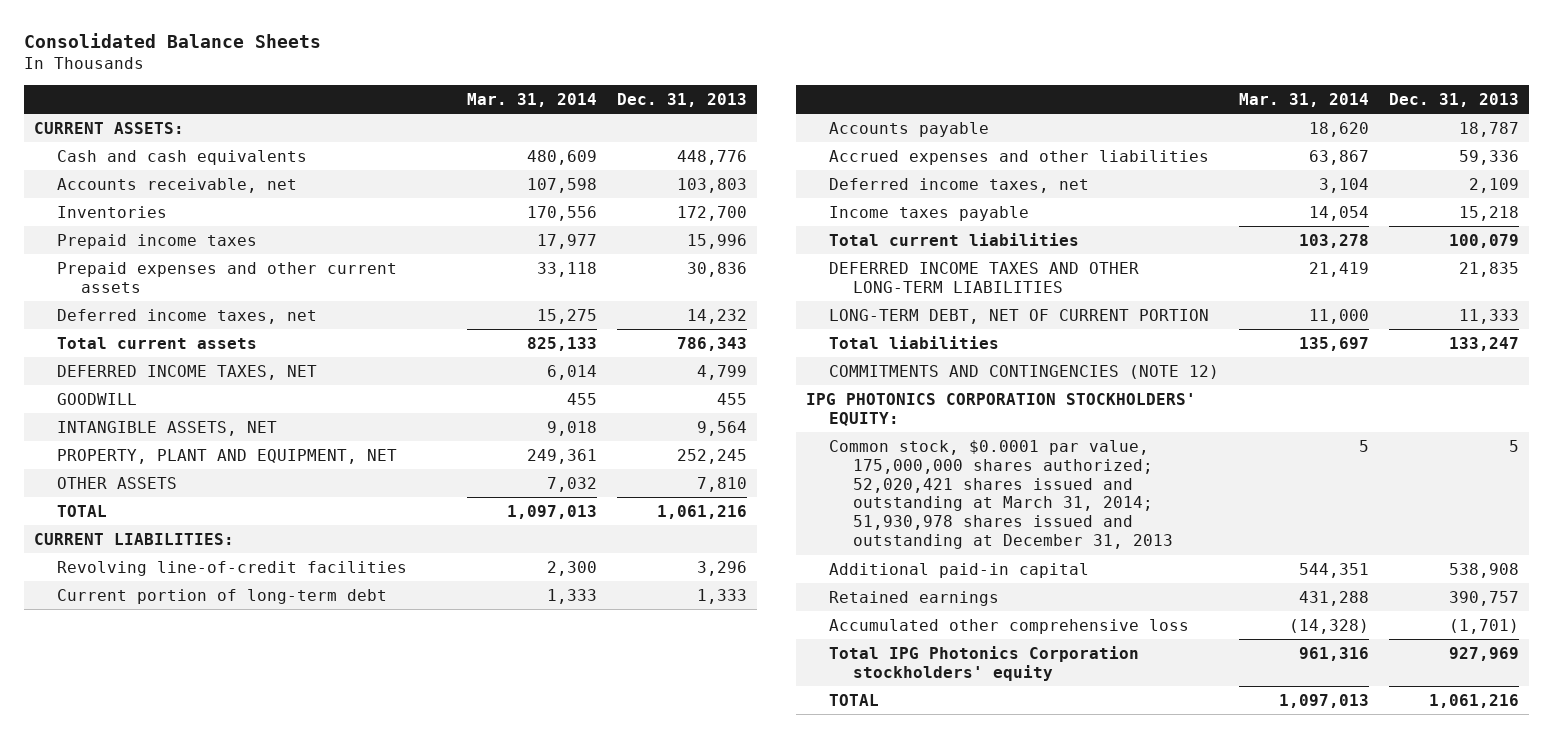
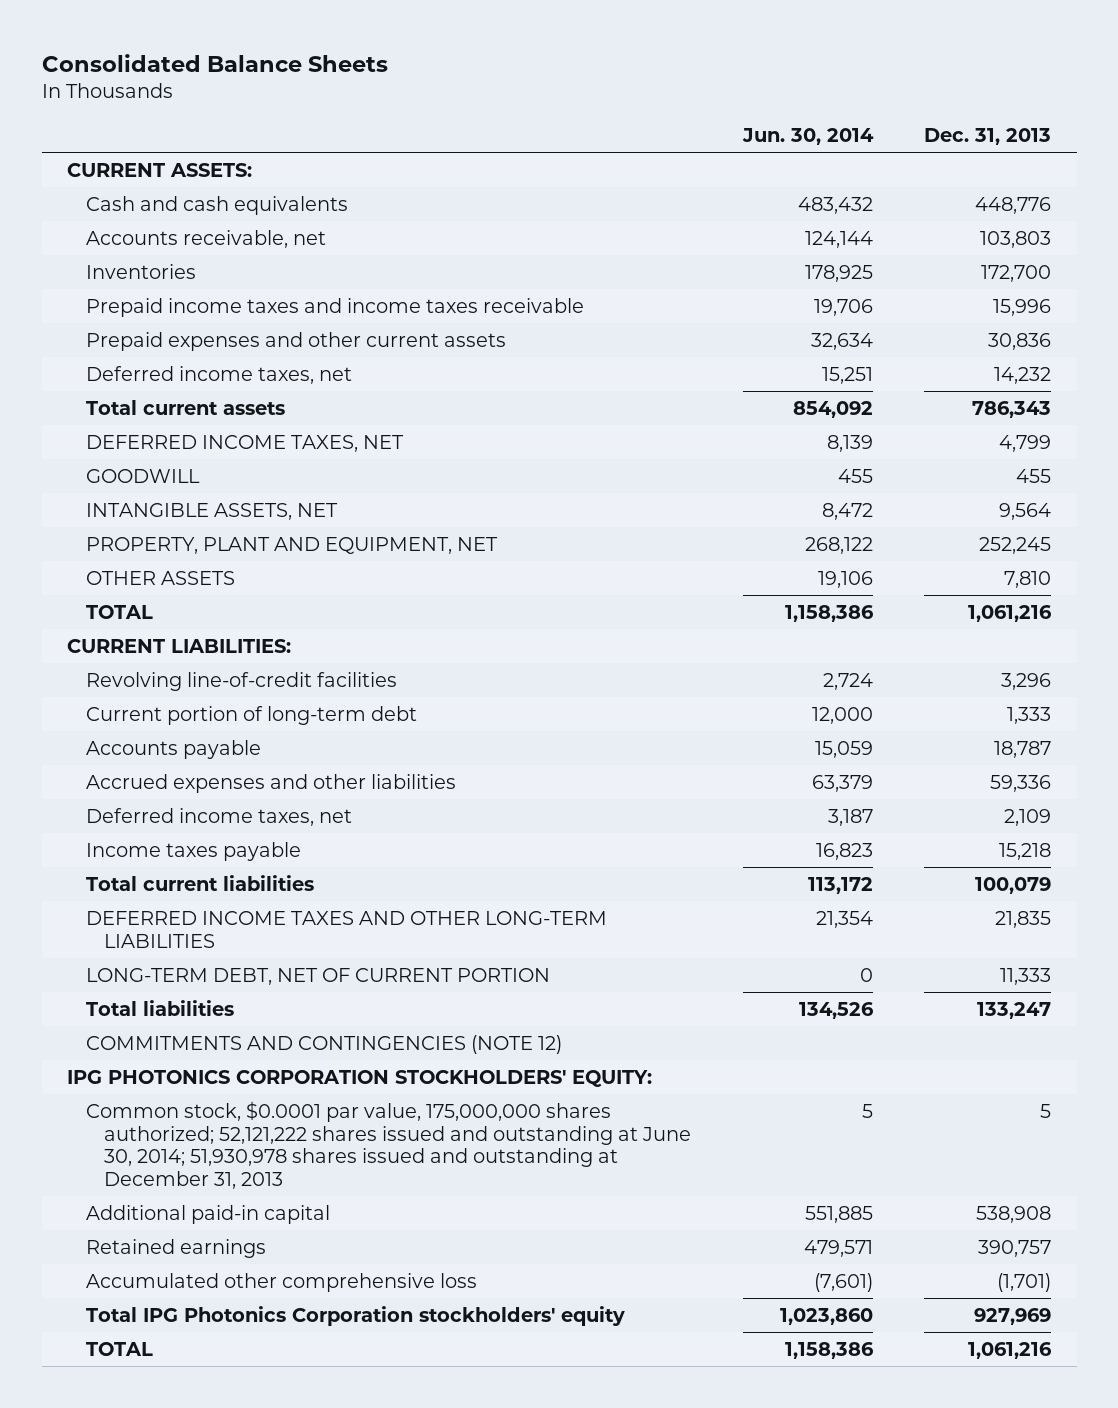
- | Mar. 31, 2014 | Dec. 31, 2013
+ | Jun. 30, 2014 | Dec. 31, 2013
- Prepaid income taxes | 17,977 | 15,996
+ Prepaid income taxes and income taxes receivable | 19,706 | 15,996
- Common stock, $0.0001 par value, 175,000,000 shares authorized; 52,020,421 shares issued and outstanding at March 31, 2014; 51,930,978 shares issued and outstanding at December 31, 2013 | 5 | 5
+ Common stock, $0.0001 par value, 175,000,000 shares authorized; 52,121,222 shares issued and outstanding at June 30, 2014; 51,930,978 shares issued and outstanding at December 31, 2013 | 5 | 5

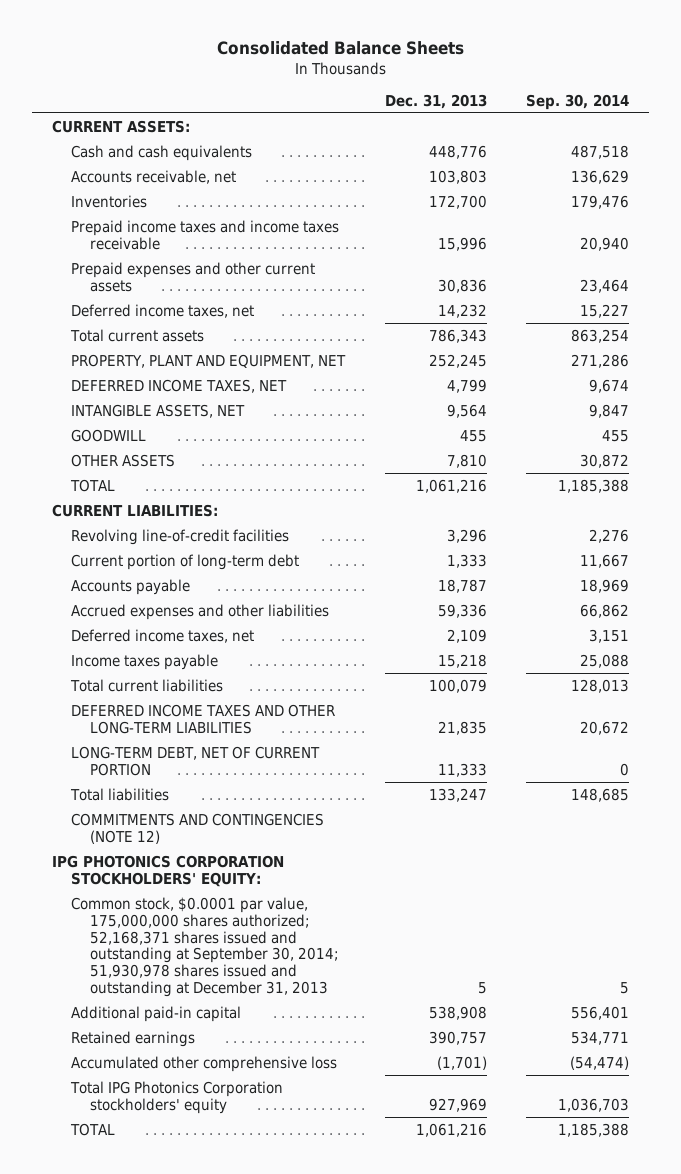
- | Jun. 30, 2014 | Dec. 31, 2013
+ | Dec. 31, 2013 | Sep. 30, 2014
moved up: PROPERTY, PLANT AND EQUIPMENT, NET | 252,245 | 271,286
moved down: GOODWILL | 455 | 455
- Common stock, $0.0001 par value, 175,000,000 shares authorized; 52,121,222 shares issued and outstanding at June 30, 2014; 51,930,978 shares issued and outstanding at December 31, 2013 | 5 | 5
+ Common stock, $0.0001 par value, 175,000,000 shares authorized; 52,168,371 shares issued and outstanding at September 30, 2014; 51,930,978 shares issued and outstanding at December 31, 2013 | 5 | 5

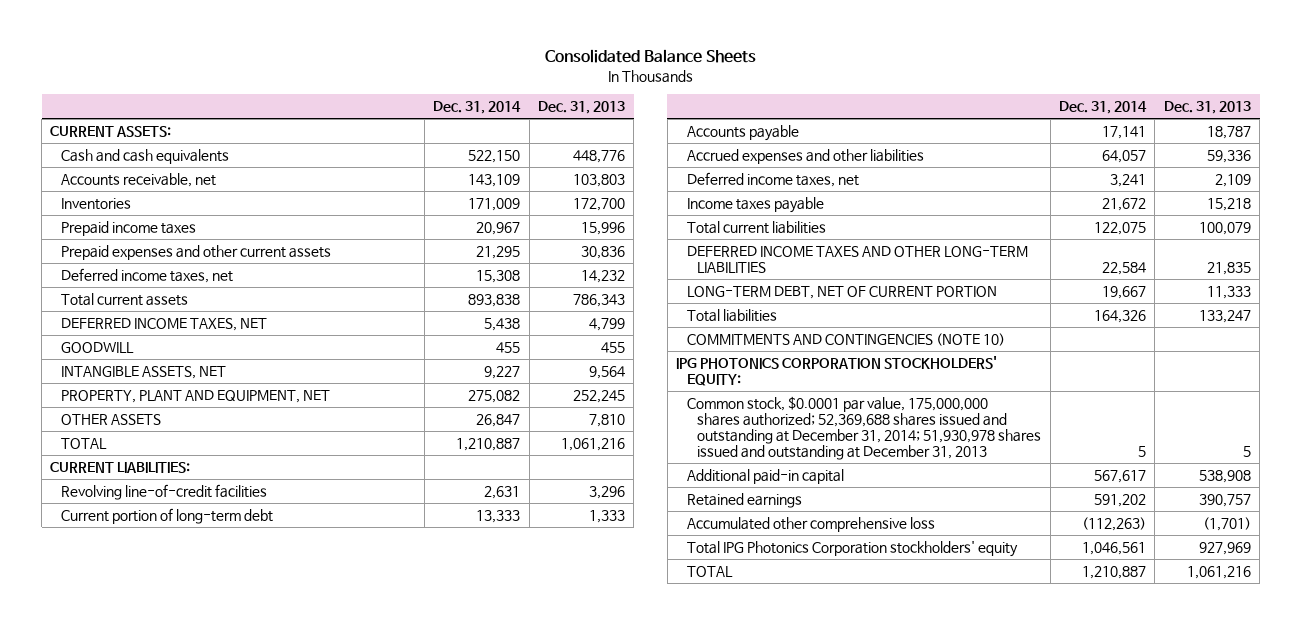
- | Dec. 31, 2013 | Sep. 30, 2014
+ | Dec. 31, 2014 | Dec. 31, 2013
- Prepaid income taxes and income taxes receivable | 15,996 | 20,940
+ Prepaid income taxes | 20,967 | 15,996
moved down: INTANGIBLE ASSETS, NET | 9,227 | 9,564
moved down: PROPERTY, PLANT AND EQUIPMENT, NET | 275,082 | 252,245
- COMMITMENTS AND CONTINGENCIES (NOTE 12)
+ COMMITMENTS AND CONTINGENCIES (NOTE 10)
- Common stock, $0.0001 par value, 175,000,000 shares authorized; 52,168,371 shares issued and outstanding at September 30, 2014; 51,930,978 shares issued and outstanding at December 31, 2013 | 5 | 5
+ Common stock, $0.0001 par value, 175,000,000 shares authorized; 52,369,688 shares issued and outstanding at December 31, 2014; 51,930,978 shares issued and outstanding at December 31, 2013 | 5 | 5

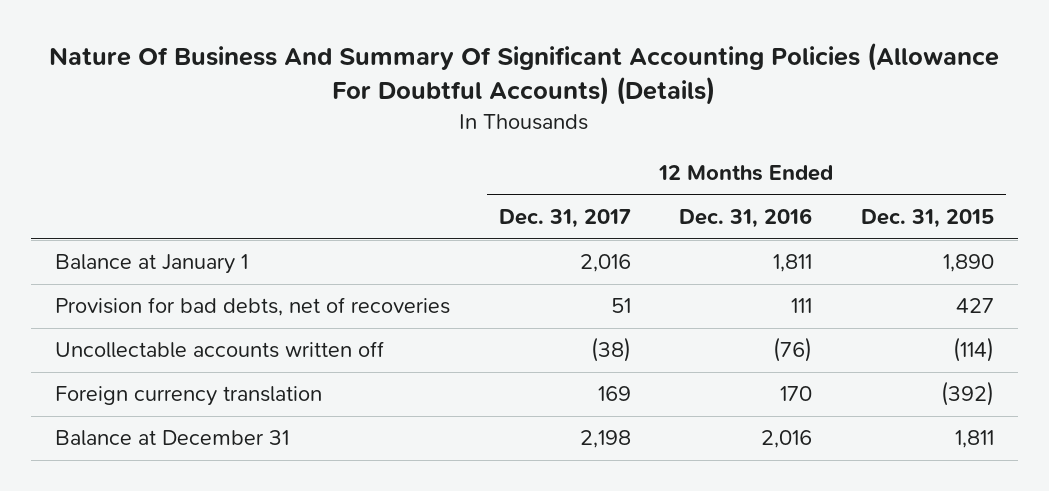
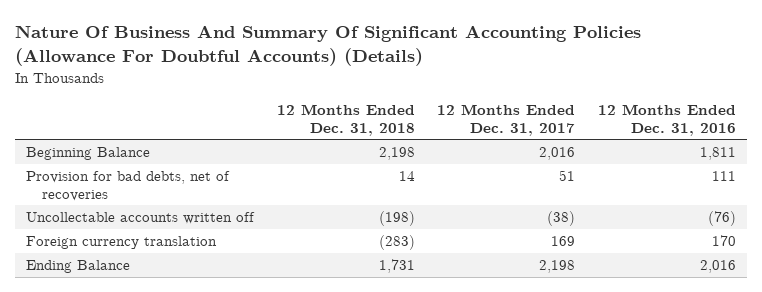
- | 12 Months Ended Dec. 31, 2017 | 12 Months Ended Dec. 31, 2016 | 12 Months Ended Dec. 31, 2015
+ | 12 Months Ended Dec. 31, 2018 | 12 Months Ended Dec. 31, 2017 | 12 Months Ended Dec. 31, 2016
- Balance at January 1 | 2,016 | 1,811 | 1,890
+ Beginning Balance | 2,198 | 2,016 | 1,811
- Balance at December 31 | 2,198 | 2,016 | 1,811
+ Ending Balance | 1,731 | 2,198 | 2,016

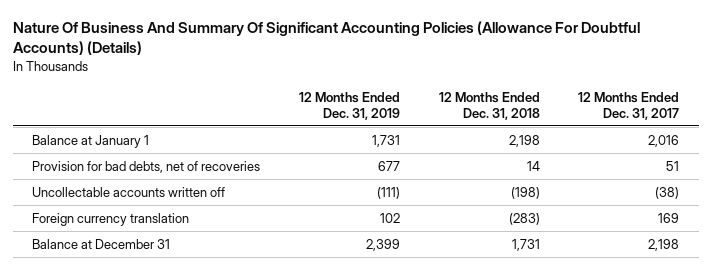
- | 12 Months Ended Dec. 31, 2018 | 12 Months Ended Dec. 31, 2017 | 12 Months Ended Dec. 31, 2016
+ | 12 Months Ended Dec. 31, 2019 | 12 Months Ended Dec. 31, 2018 | 12 Months Ended Dec. 31, 2017
- Beginning Balance | 2,198 | 2,016 | 1,811
+ Balance at January 1 | 1,731 | 2,198 | 2,016
- Ending Balance | 1,731 | 2,198 | 2,016
+ Balance at December 31 | 2,399 | 1,731 | 2,198

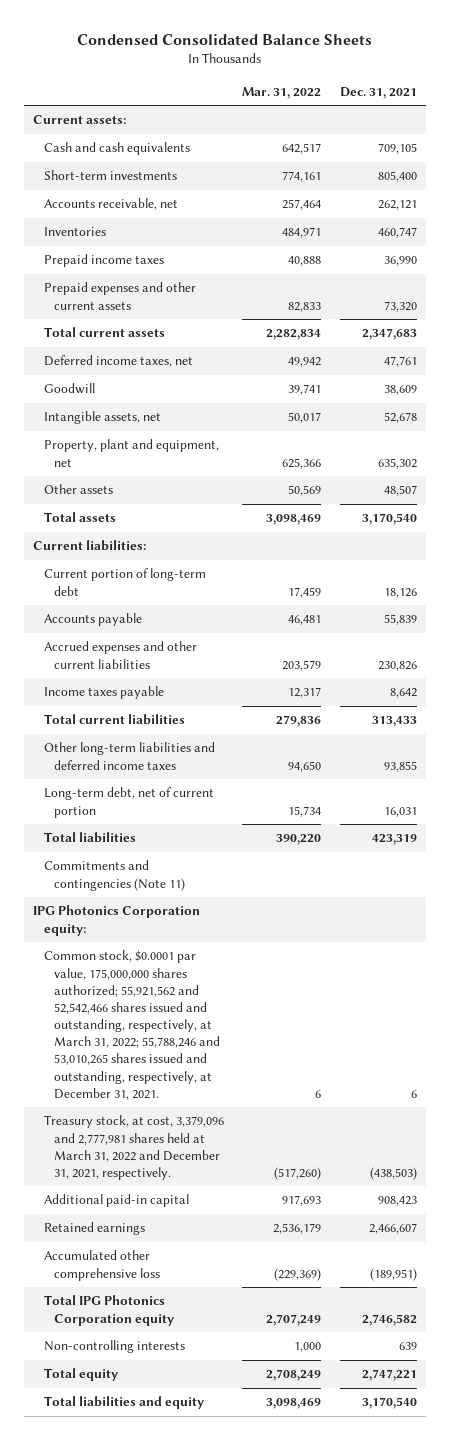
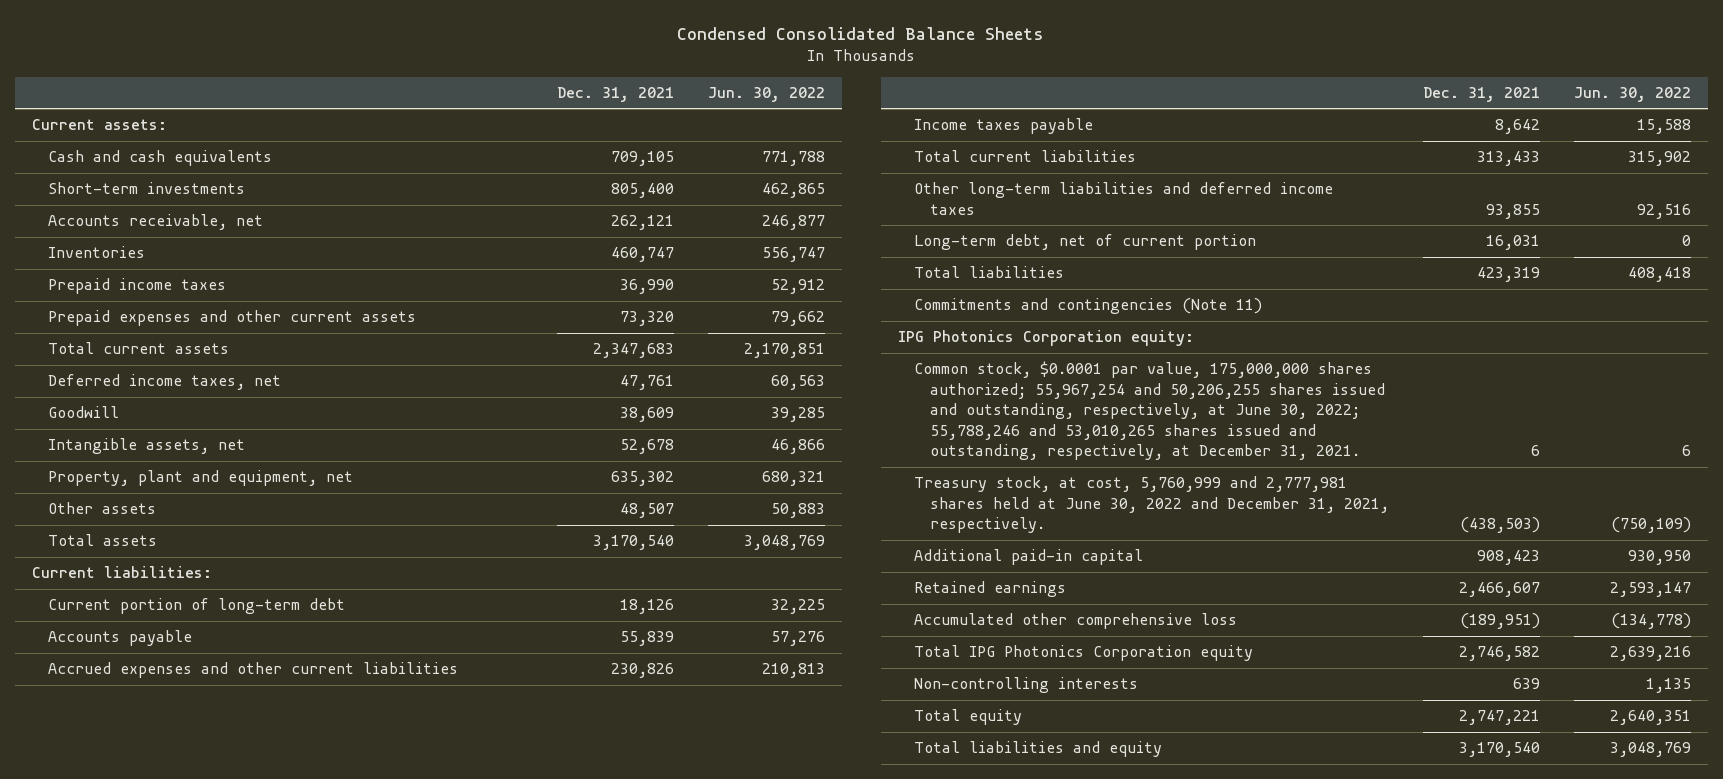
- | Mar. 31, 2022 | Dec. 31, 2021
+ | Dec. 31, 2021 | Jun. 30, 2022
- Common stock, $0.0001 par value, 175,000,000 shares authorized; 55,921,562 and 52,542,466 shares issued and outstanding, respectively, at March 31, 2022; 55,788,246 and 53,010,265 shares issued and outstanding, respectively, at December 31, 2021. | 6 | 6
- Treasury stock, at cost, 3,379,096 and 2,777,981 shares held at March 31, 2022 and December 31, 2021, respectively. | (517,260) | (438,503)
+ Common stock, $0.0001 par value, 175,000,000 shares authorized; 55,967,254 and 50,206,255 shares issued and outstanding, respectively, at June 30, 2022; 55,788,246 and 53,010,265 shares issued and outstanding, respectively, at December 31, 2021. | 6 | 6
+ Treasury stock, at cost, 5,760,999 and 2,777,981 shares held at June 30, 2022 and December 31, 2021, respectively. | (438,503) | (750,109)

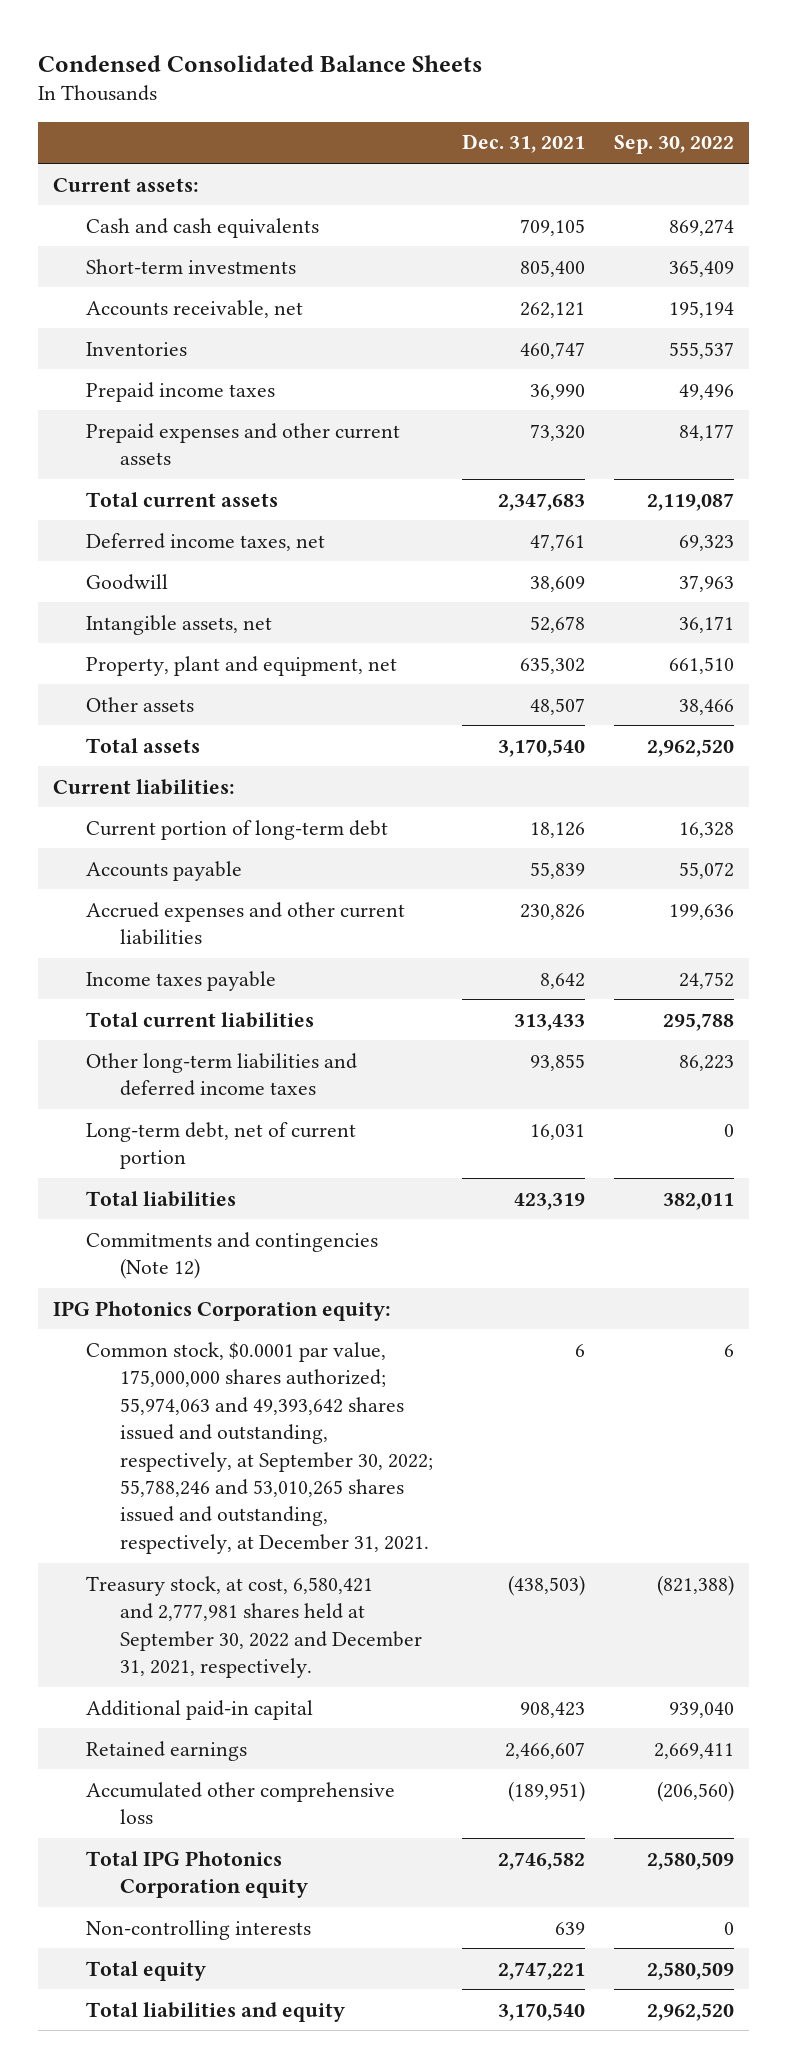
- | Dec. 31, 2021 | Jun. 30, 2022
+ | Dec. 31, 2021 | Sep. 30, 2022
- Commitments and contingencies (Note 11)
+ Commitments and contingencies (Note 12)
- Common stock, $0.0001 par value, 175,000,000 shares authorized; 55,967,254 and 50,206,255 shares issued and outstanding, respectively, at June 30, 2022; 55,788,246 and 53,010,265 shares issued and outstanding, respectively, at December 31, 2021. | 6 | 6
- Treasury stock, at cost, 5,760,999 and 2,777,981 shares held at June 30, 2022 and December 31, 2021, respectively. | (438,503) | (750,109)
+ Common stock, $0.0001 par value, 175,000,000 shares authorized; 55,974,063 and 49,393,642 shares issued and outstanding, respectively, at September 30, 2022; 55,788,246 and 53,010,265 shares issued and outstanding, respectively, at December 31, 2021. | 6 | 6
+ Treasury stock, at cost, 6,580,421 and 2,777,981 shares held at September 30, 2022 and December 31, 2021, respectively. | (438,503) | (821,388)

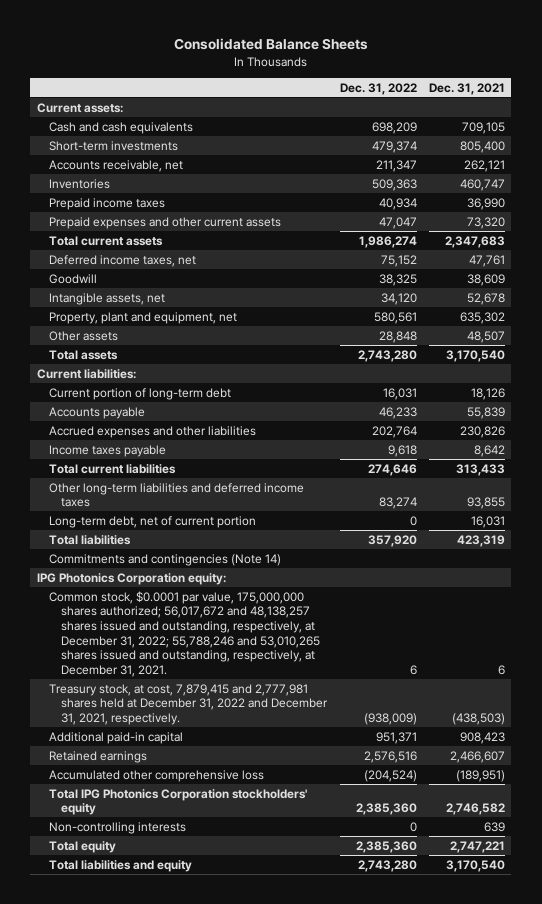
- Condensed Consolidated Balance Sheets
+ Consolidated Balance Sheets
- | Dec. 31, 2021 | Sep. 30, 2022
+ | Dec. 31, 2022 | Dec. 31, 2021
- Accrued expenses and other current liabilities | 230,826 | 199,636
+ Accrued expenses and other liabilities | 202,764 | 230,826
- Commitments and contingencies (Note 12)
+ Commitments and contingencies (Note 14)
- Common stock, $0.0001 par value, 175,000,000 shares authorized; 55,974,063 and 49,393,642 shares issued and outstanding, respectively, at September 30, 2022; 55,788,246 and 53,010,265 shares issued and outstanding, respectively, at December 31, 2021. | 6 | 6
- Treasury stock, at cost, 6,580,421 and 2,777,981 shares held at September 30, 2022 and December 31, 2021, respectively. | (438,503) | (821,388)
+ Common stock, $0.0001 par value, 175,000,000 shares authorized; 56,017,672 and 48,138,257 shares issued and outstanding, respectively, at December 31, 2022; 55,788,246 and 53,010,265 shares issued and outstanding, respectively, at December 31, 2021. | 6 | 6
+ Treasury stock, at cost, 7,879,415 and 2,777,981 shares held at December 31, 2022 and December 31, 2021, respectively. | (938,009) | (438,503)
- Total IPG Photonics Corporation equity | 2,746,582 | 2,580,509
+ Total IPG Photonics Corporation stockholders' equity | 2,385,360 | 2,746,582

